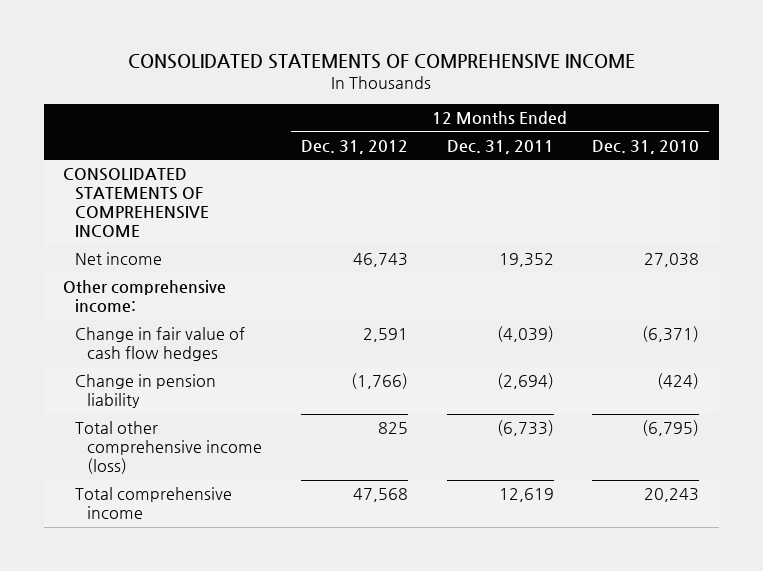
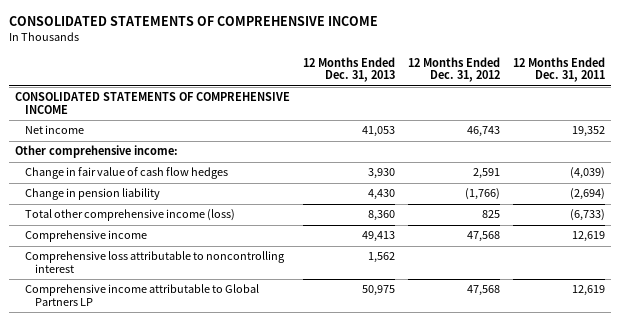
- | 12 Months Ended Dec. 31, 2012 | 12 Months Ended Dec. 31, 2011 | 12 Months Ended Dec. 31, 2010
+ | 12 Months Ended Dec. 31, 2013 | 12 Months Ended Dec. 31, 2012 | 12 Months Ended Dec. 31, 2011
- Total comprehensive income | 47,568 | 12,619 | 20,243
+ Comprehensive income | 49,413 | 47,568 | 12,619
+ Comprehensive loss attributable to noncontrolling interest | 1,562 | |
+ Comprehensive income attributable to Global Partners LP | 50,975 | 47,568 | 12,619

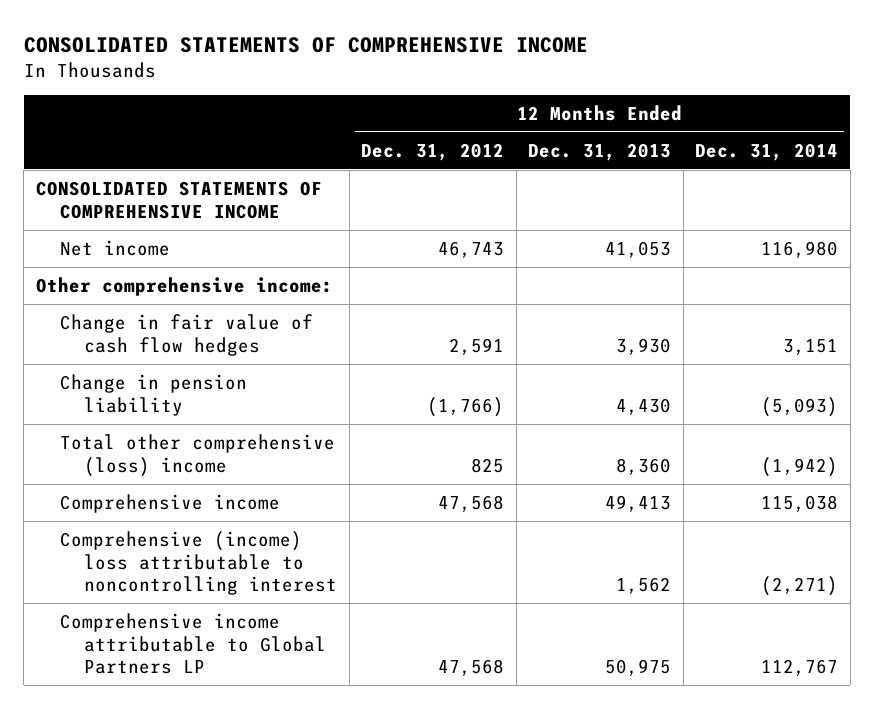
- | 12 Months Ended Dec. 31, 2013 | 12 Months Ended Dec. 31, 2012 | 12 Months Ended Dec. 31, 2011
+ | 12 Months Ended Dec. 31, 2012 | 12 Months Ended Dec. 31, 2013 | 12 Months Ended Dec. 31, 2014
- Total other comprehensive income (loss) | 8,360 | 825 | (6,733)
+ Total other comprehensive (loss) income | 825 | 8,360 | (1,942)
- Comprehensive loss attributable to noncontrolling interest | 1,562 | |
+ Comprehensive (income) loss attributable to noncontrolling interest | | 1,562 | (2,271)

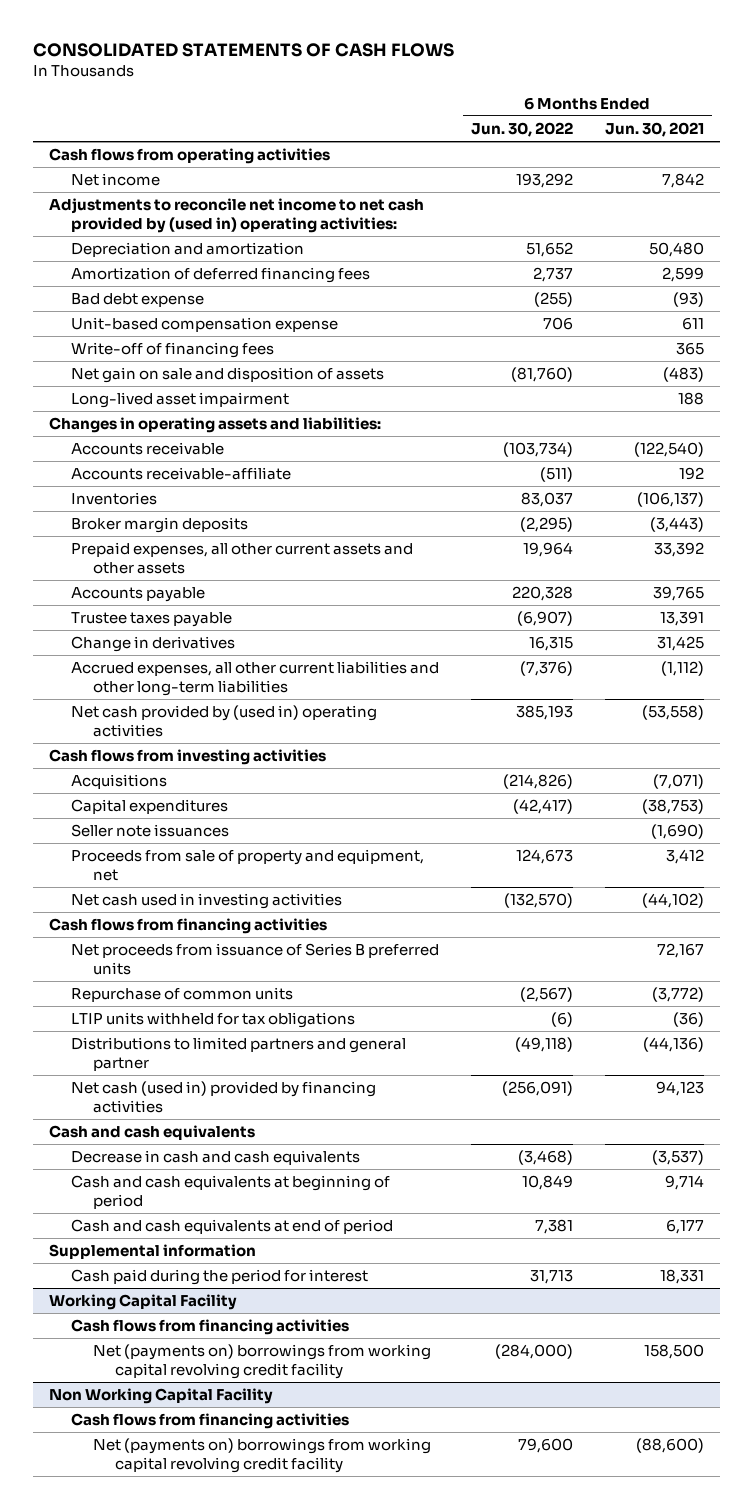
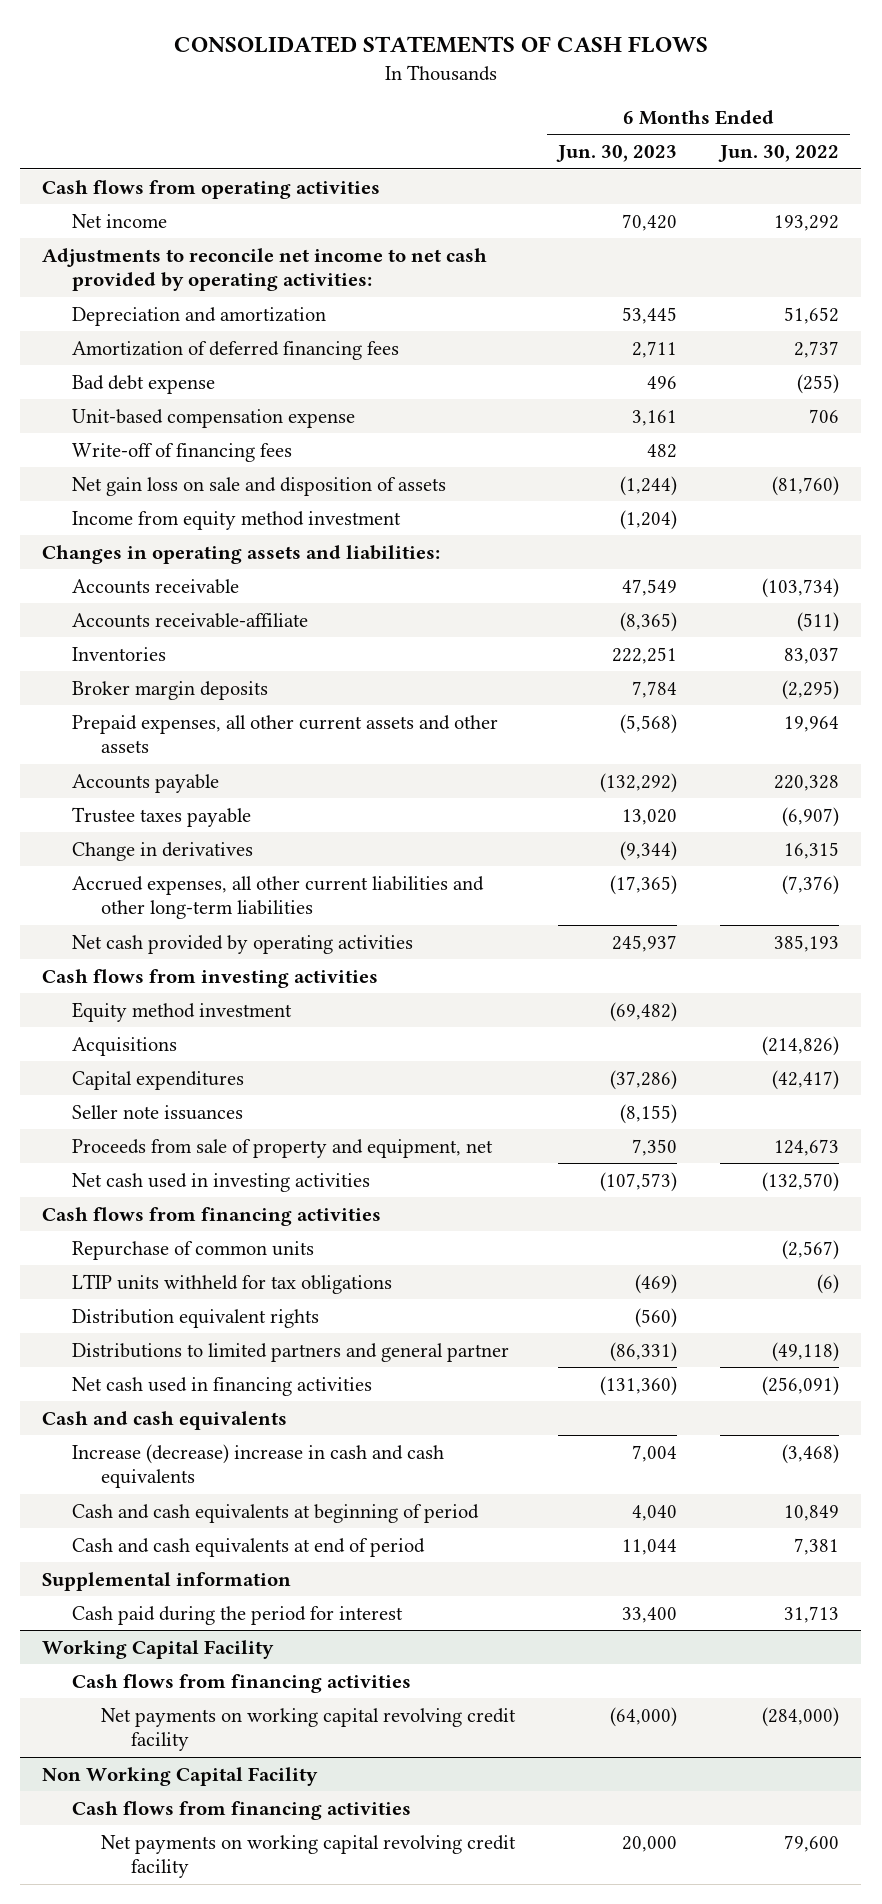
- | 6 Months Ended Jun. 30, 2022 | 6 Months Ended Jun. 30, 2021
+ | 6 Months Ended Jun. 30, 2023 | 6 Months Ended Jun. 30, 2022
- Adjustments to reconcile net income to net cash provided by (used in) operating activities:
+ Adjustments to reconcile net income to net cash provided by operating activities:
- Net gain on sale and disposition of assets | (81,760) | (483)
- Long-lived asset impairment | | 188
+ Net gain loss on sale and disposition of assets | (1,244) | (81,760)
+ Income from equity method investment | (1,204) |
- Net cash provided by (used in) operating activities | 385,193 | (53,558)
+ Net cash provided by operating activities | 245,937 | 385,193
+ Equity method investment | (69,482) |
- Net proceeds from issuance of Series B preferred units | | 72,167
+ Distribution equivalent rights | (560) |
- Net cash (used in) provided by financing activities | (256,091) | 94,123
+ Net cash used in financing activities | (131,360) | (256,091)
- Decrease in cash and cash equivalents | (3,468) | (3,537)
+ Increase (decrease) increase in cash and cash equivalents | 7,004 | (3,468)
@ Working Capital Facility
- Net (payments on) borrowings from working capital revolving credit facility | (284,000) | 158,500
+ Net payments on working capital revolving credit facility | (64,000) | (284,000)
@ Non Working Capital Facility
- Net (payments on) borrowings from working capital revolving credit facility | 79,600 | (88,600)
+ Net payments on working capital revolving credit facility | 20,000 | 79,600

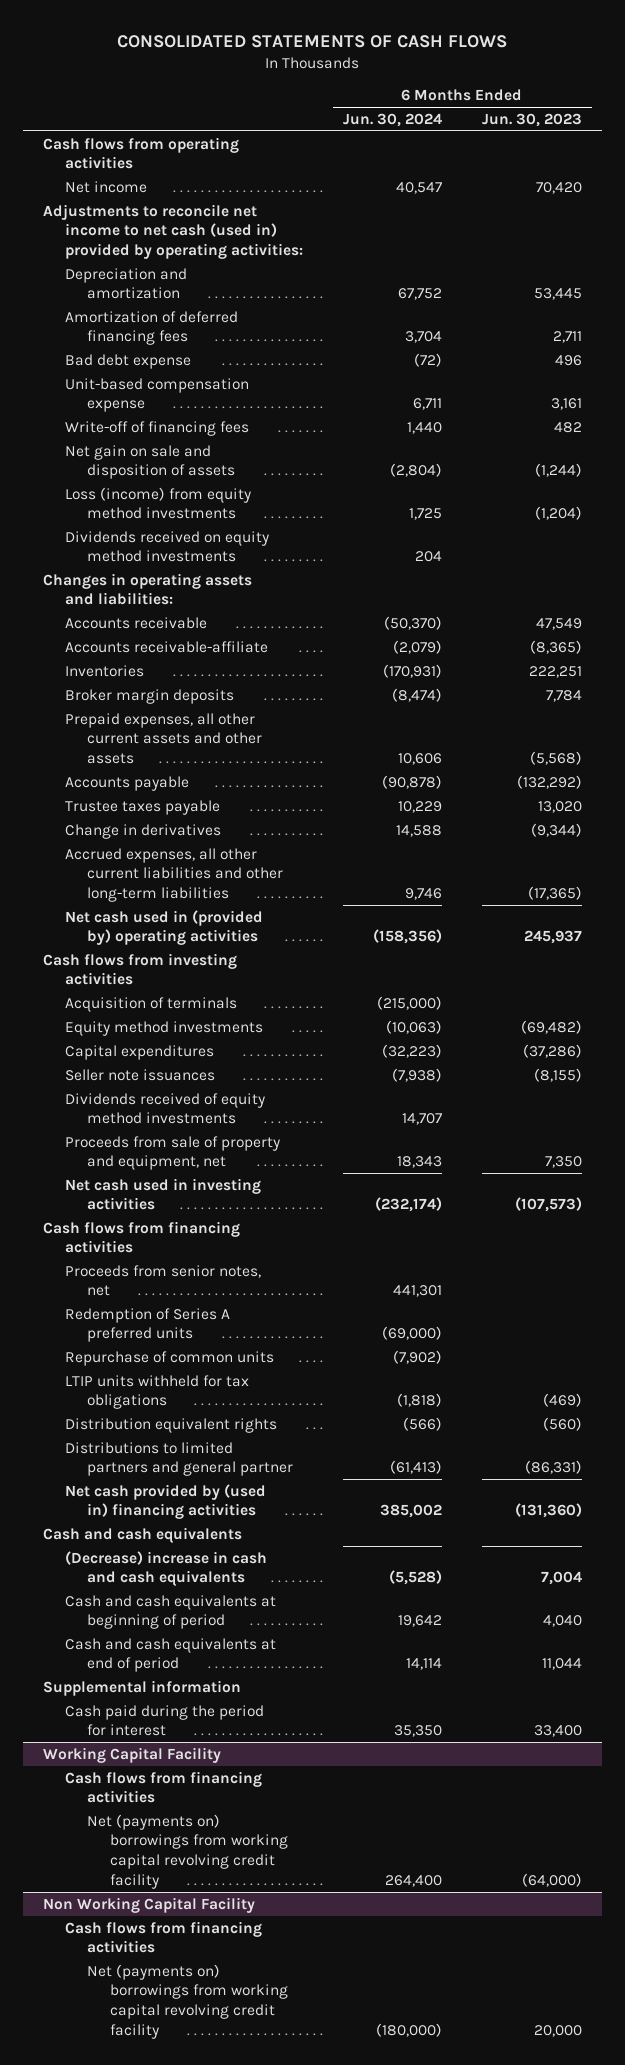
- | 6 Months Ended Jun. 30, 2023 | 6 Months Ended Jun. 30, 2022
+ | 6 Months Ended Jun. 30, 2024 | 6 Months Ended Jun. 30, 2023
- Adjustments to reconcile net income to net cash provided by operating activities:
+ Adjustments to reconcile net income to net cash (used in) provided by operating activities:
- Net gain loss on sale and disposition of assets | (1,244) | (81,760)
- Income from equity method investment | (1,204) |
+ Net gain on sale and disposition of assets | (2,804) | (1,244)
+ Loss (income) from equity method investments | 1,725 | (1,204)
+ Dividends received on equity method investments | 204 |
- Net cash provided by operating activities | 245,937 | 385,193
+ Net cash used in (provided by) operating activities | (158,356) | 245,937
- Equity method investment | (69,482) |
- Acquisitions | | (214,826)
+ Acquisition of terminals | (215,000) |
+ Equity method investments | (10,063) | (69,482)
+ Dividends received of equity method investments | 14,707 |
+ Proceeds from senior notes, net | 441,301 |
+ Redemption of Series A preferred units | (69,000) |
- Net cash used in financing activities | (131,360) | (256,091)
+ Net cash provided by (used in) financing activities | 385,002 | (131,360)
- Increase (decrease) increase in cash and cash equivalents | 7,004 | (3,468)
+ (Decrease) increase in cash and cash equivalents | (5,528) | 7,004
@ Working Capital Facility
- Net payments on working capital revolving credit facility | (64,000) | (284,000)
+ Net (payments on) borrowings from working capital revolving credit facility | 264,400 | (64,000)
@ Non Working Capital Facility
- Net payments on working capital revolving credit facility | 20,000 | 79,600
+ Net (payments on) borrowings from working capital revolving credit facility | (180,000) | 20,000

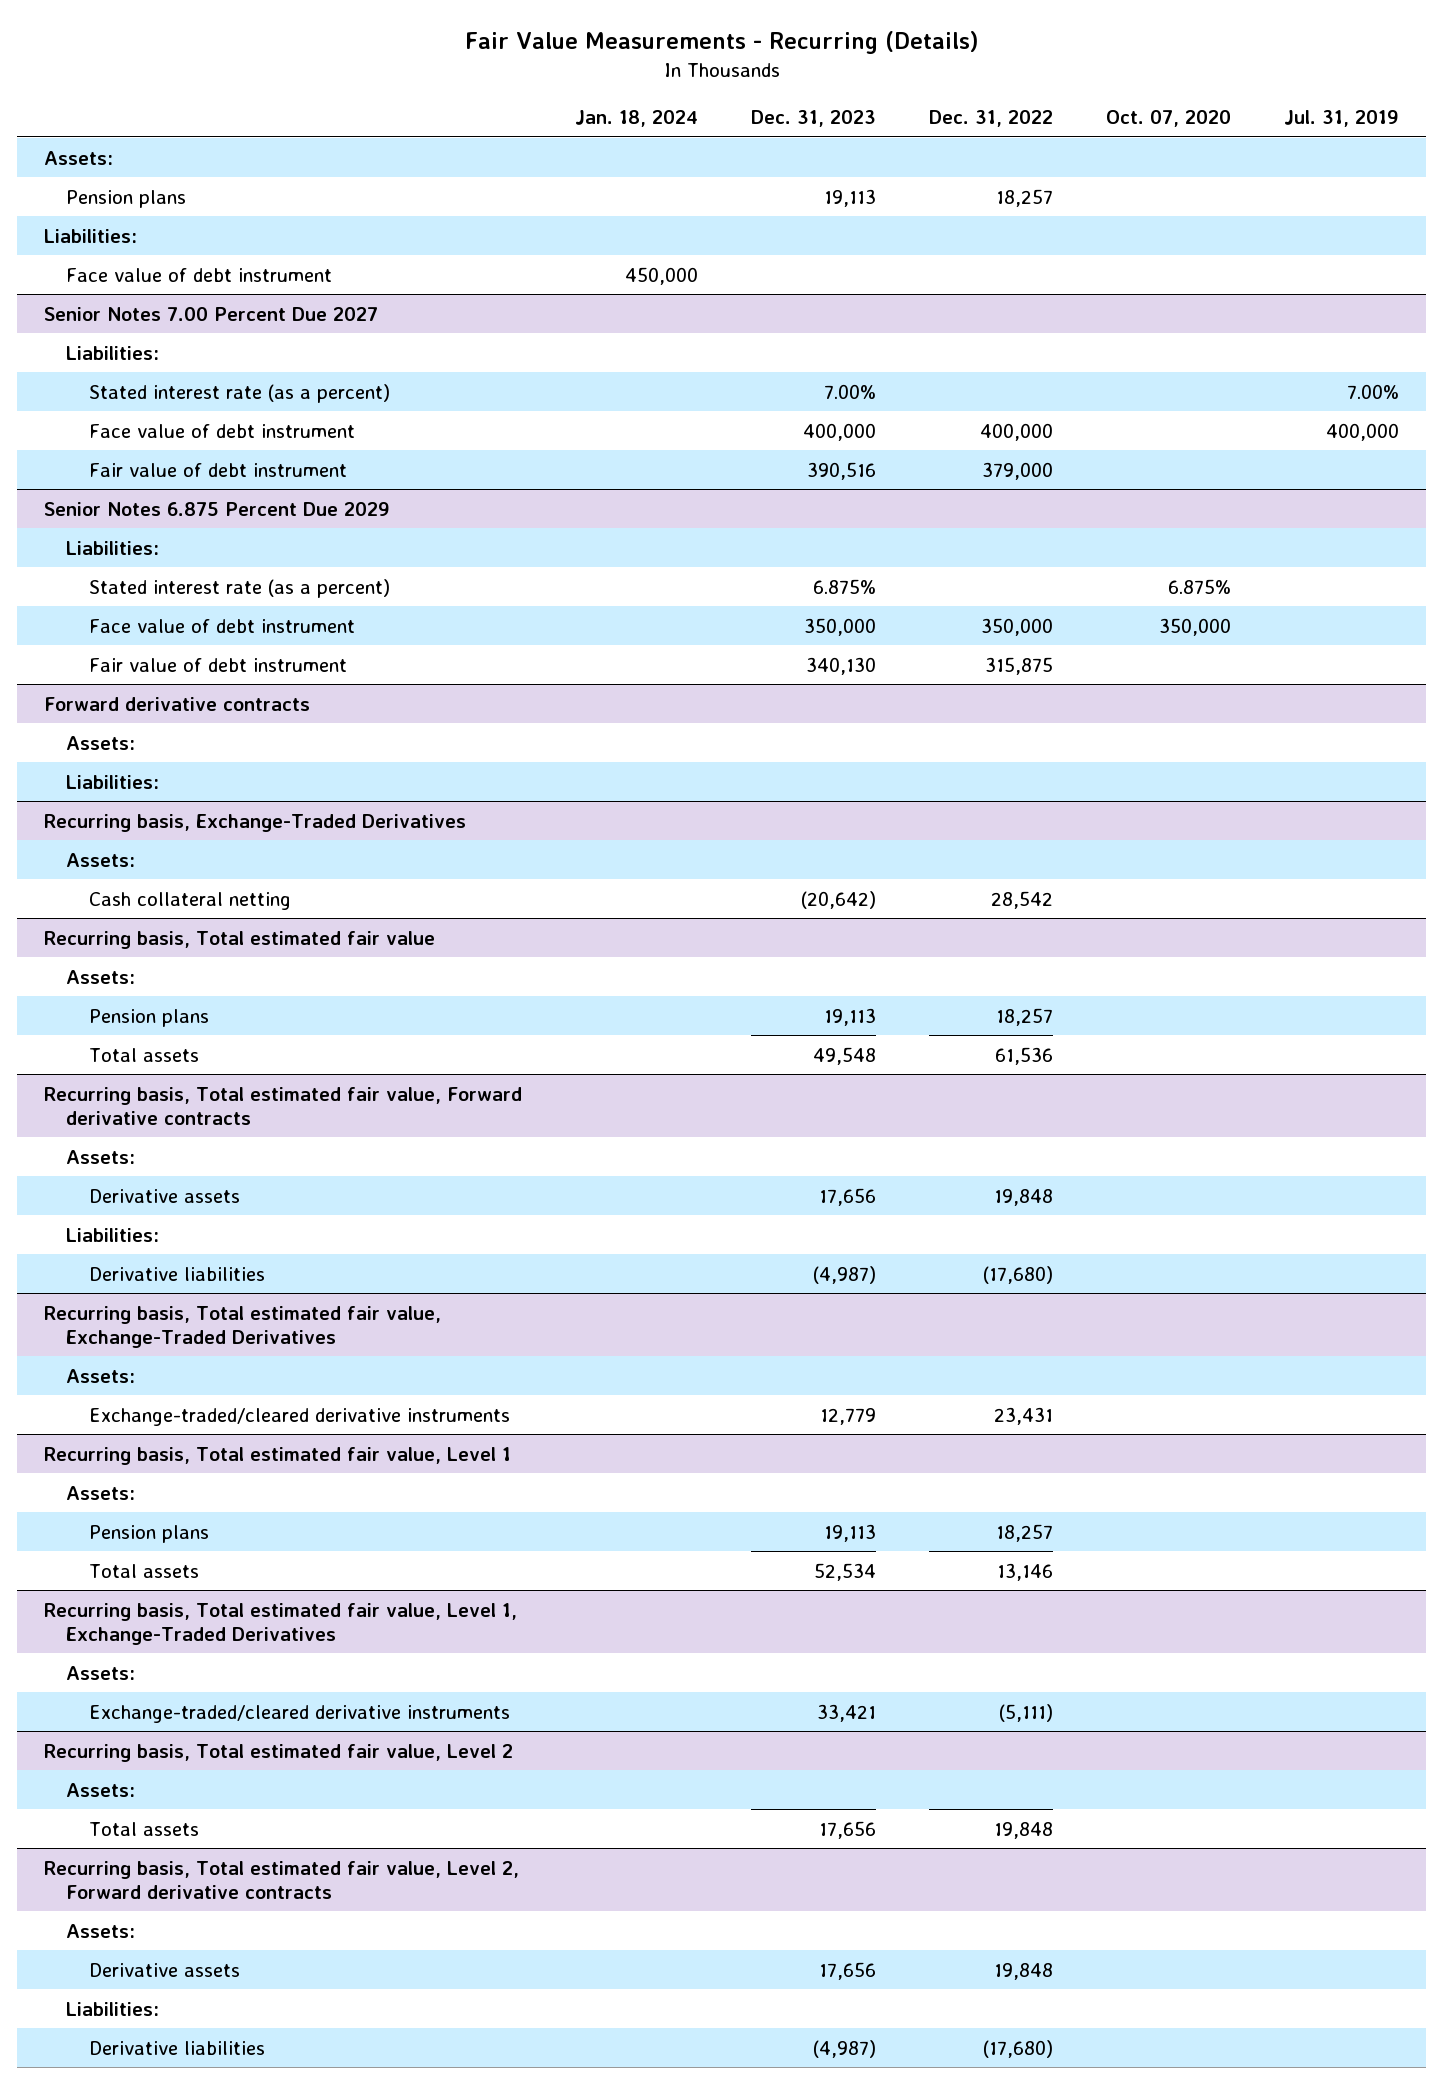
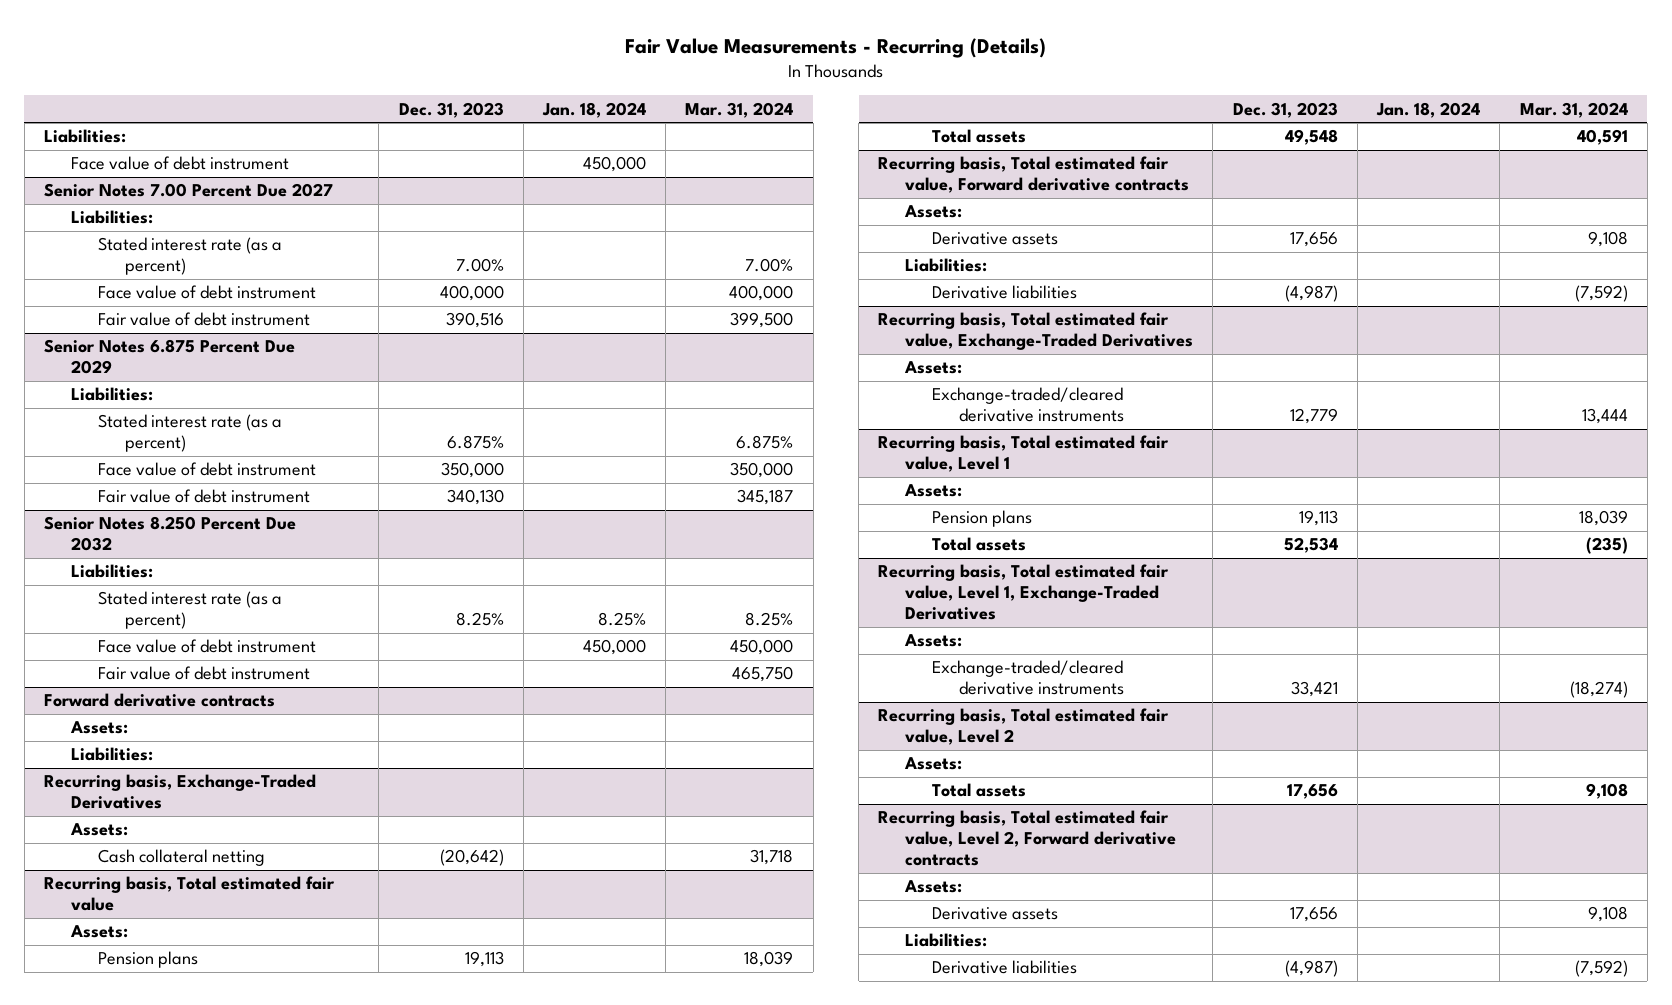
- | Jan. 18, 2024 | Dec. 31, 2023 | Dec. 31, 2022 | Oct. 07, 2020 | Jul. 31, 2019
+ | Dec. 31, 2023 | Jan. 18, 2024 | Mar. 31, 2024
- Assets:
- Pension plans | | 19,113 | 18,257 | |
+ Senior Notes 8.250 Percent Due 2032
+ Liabilities:
+ Stated interest rate (as a percent) | 8.25% | 8.25% | 8.25%
+ Face value of debt instrument | | 450,000 | 450,000
+ Fair value of debt instrument | | | 465,750

